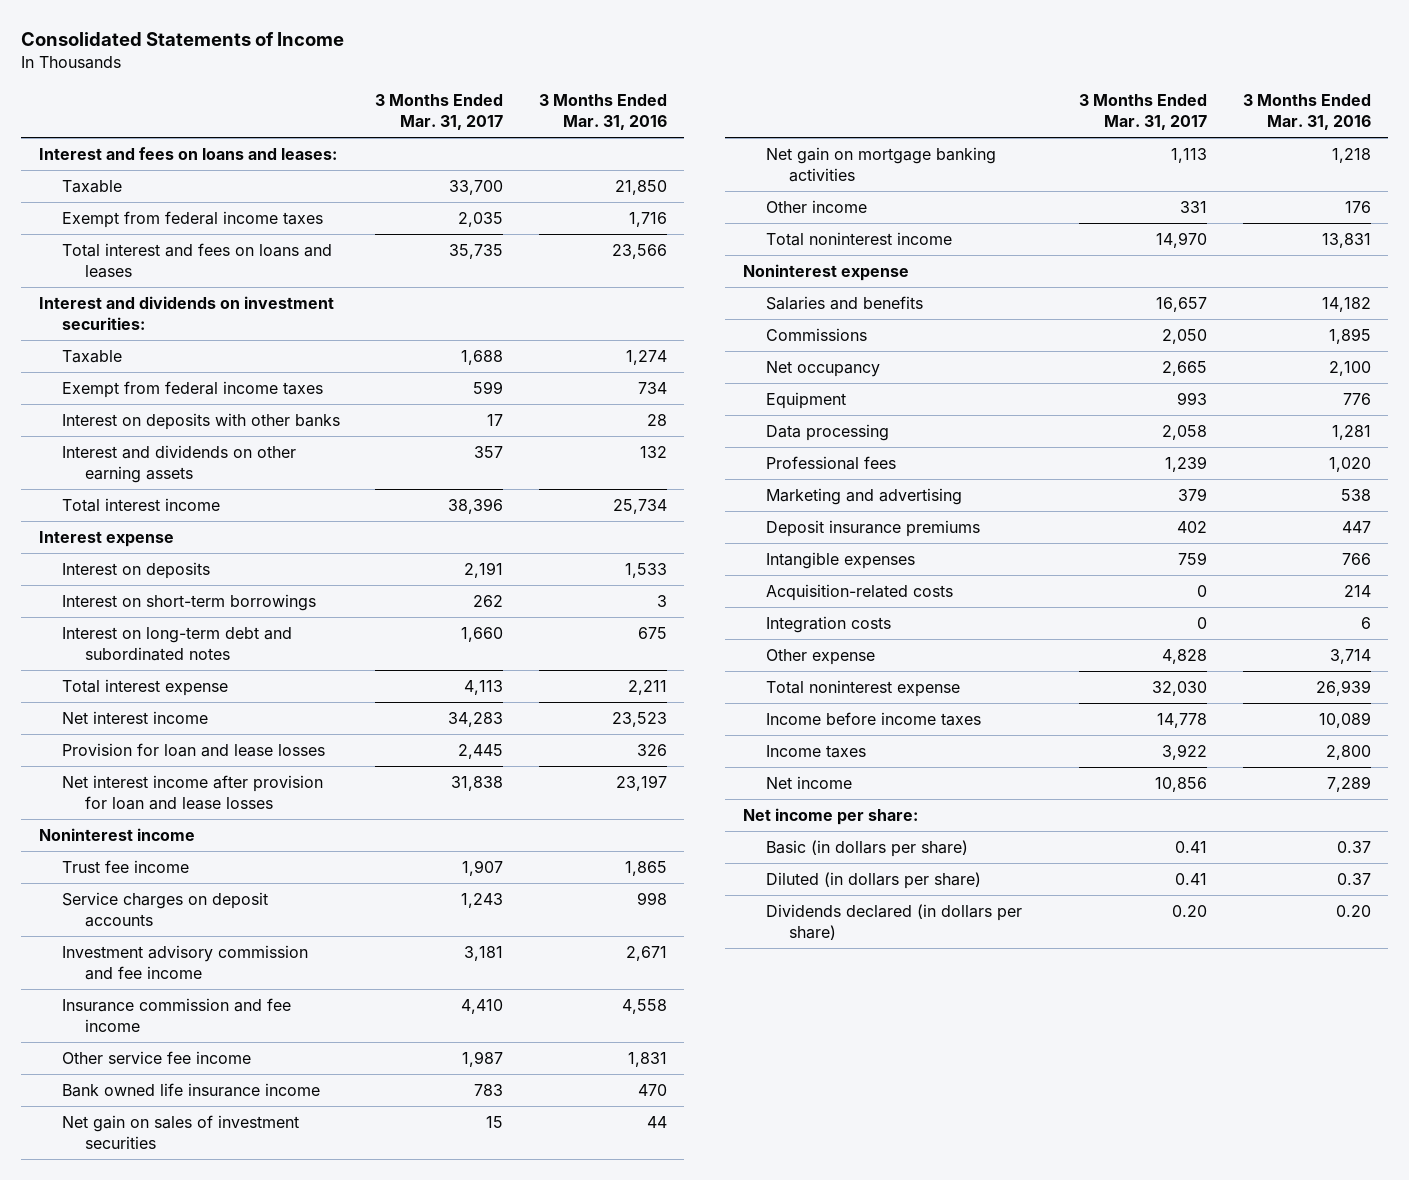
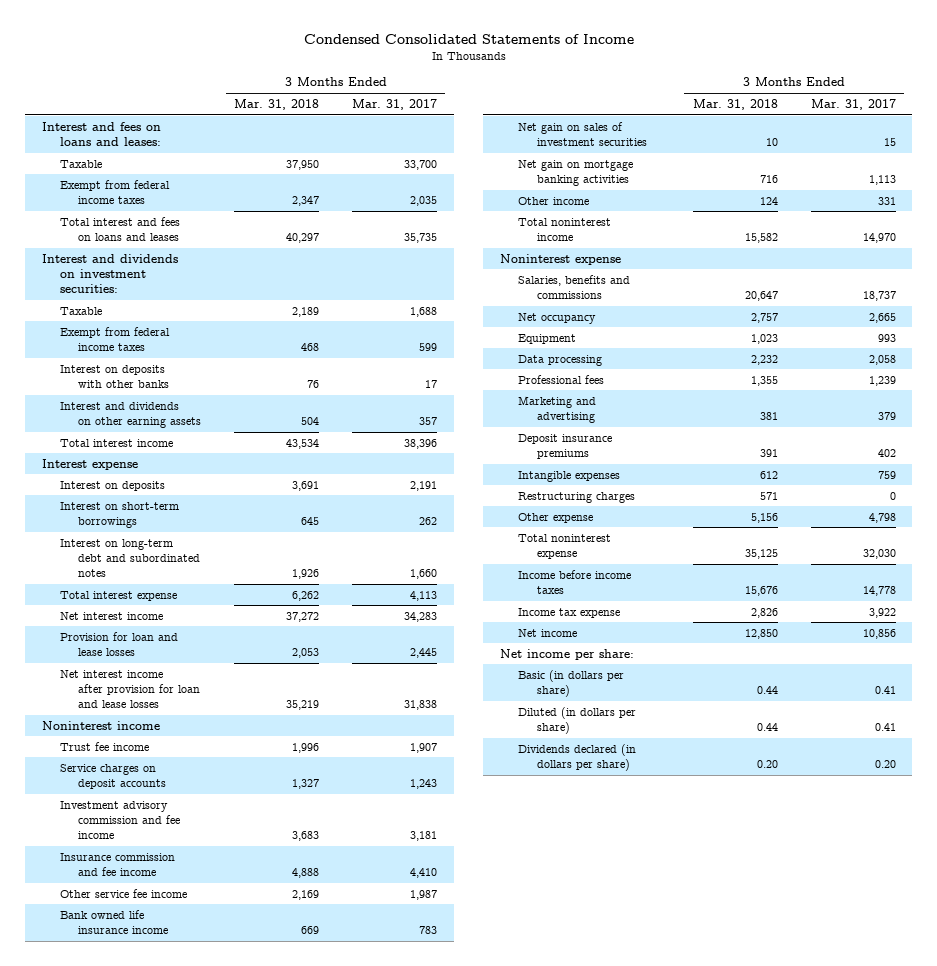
- Consolidated Statements of Income
+ Condensed Consolidated Statements of Income
- | 3 Months Ended Mar. 31, 2017 | 3 Months Ended Mar. 31, 2016
+ | 3 Months Ended Mar. 31, 2018 | 3 Months Ended Mar. 31, 2017
- Salaries and benefits | 16,657 | 14,182
- Commissions | 2,050 | 1,895
+ Salaries, benefits and commissions | 20,647 | 18,737
- Acquisition-related costs | 0 | 214
- Integration costs | 0 | 6
- Other expense | 4,828 | 3,714
+ Restructuring charges | 571 | 0
+ Other expense | 5,156 | 4,798
- Income taxes | 3,922 | 2,800
+ Income tax expense | 2,826 | 3,922

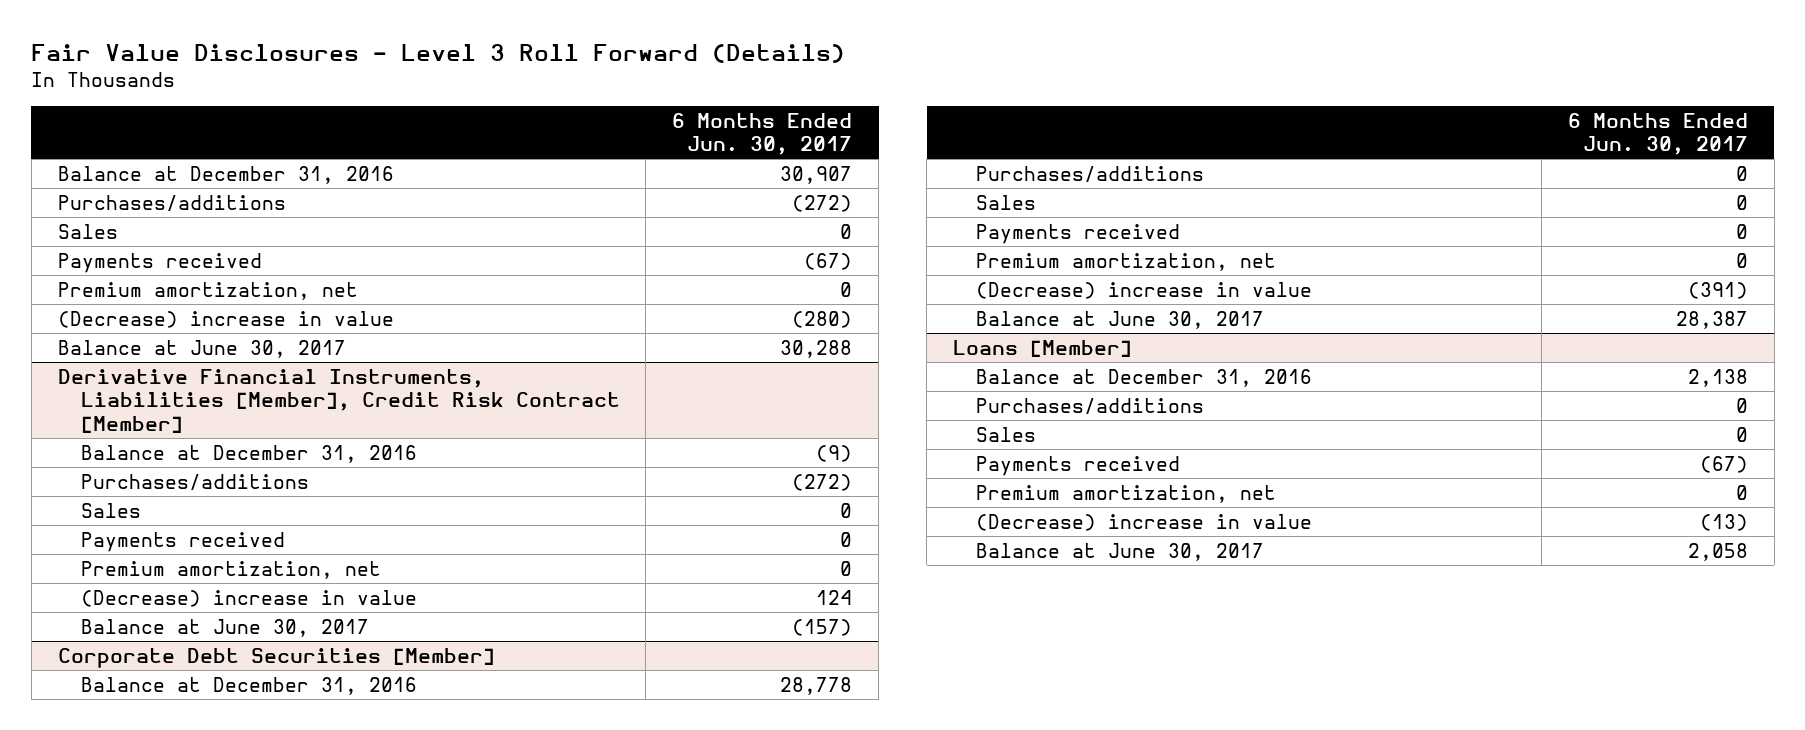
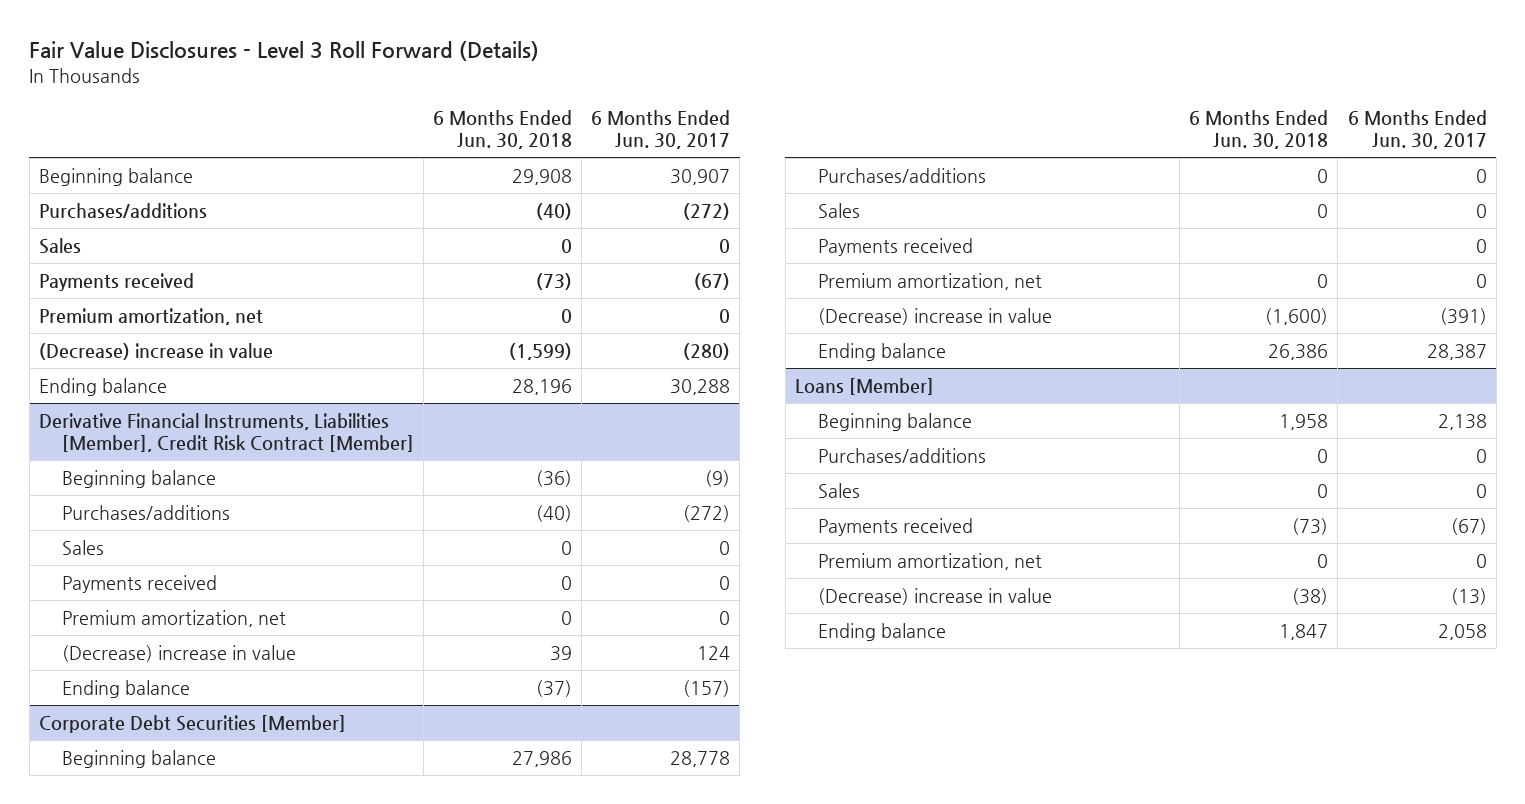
- | 6 Months Ended Jun. 30, 2017
+ | 6 Months Ended Jun. 30, 2018 | 6 Months Ended Jun. 30, 2017
- Balance at December 31, 2016 | 30,907
+ Beginning balance | 29,908 | 30,907
- Balance at June 30, 2017 | 30,288
+ Ending balance | 28,196 | 30,288
@ Derivative Financial Instruments, Liabilities [Member], Credit Risk Contract [Member]
- Balance at December 31, 2016 | (9)
+ Beginning balance | (36) | (9)
- Balance at June 30, 2017 | (157)
+ Ending balance | (37) | (157)
@ Corporate Debt Securities [Member]
- Balance at December 31, 2016 | 28,778
+ Beginning balance | 27,986 | 28,778
- Balance at June 30, 2017 | 28,387
+ Ending balance | 26,386 | 28,387
@ Loans [Member]
- Balance at December 31, 2016 | 2,138
+ Beginning balance | 1,958 | 2,138
- Balance at June 30, 2017 | 2,058
+ Ending balance | 1,847 | 2,058

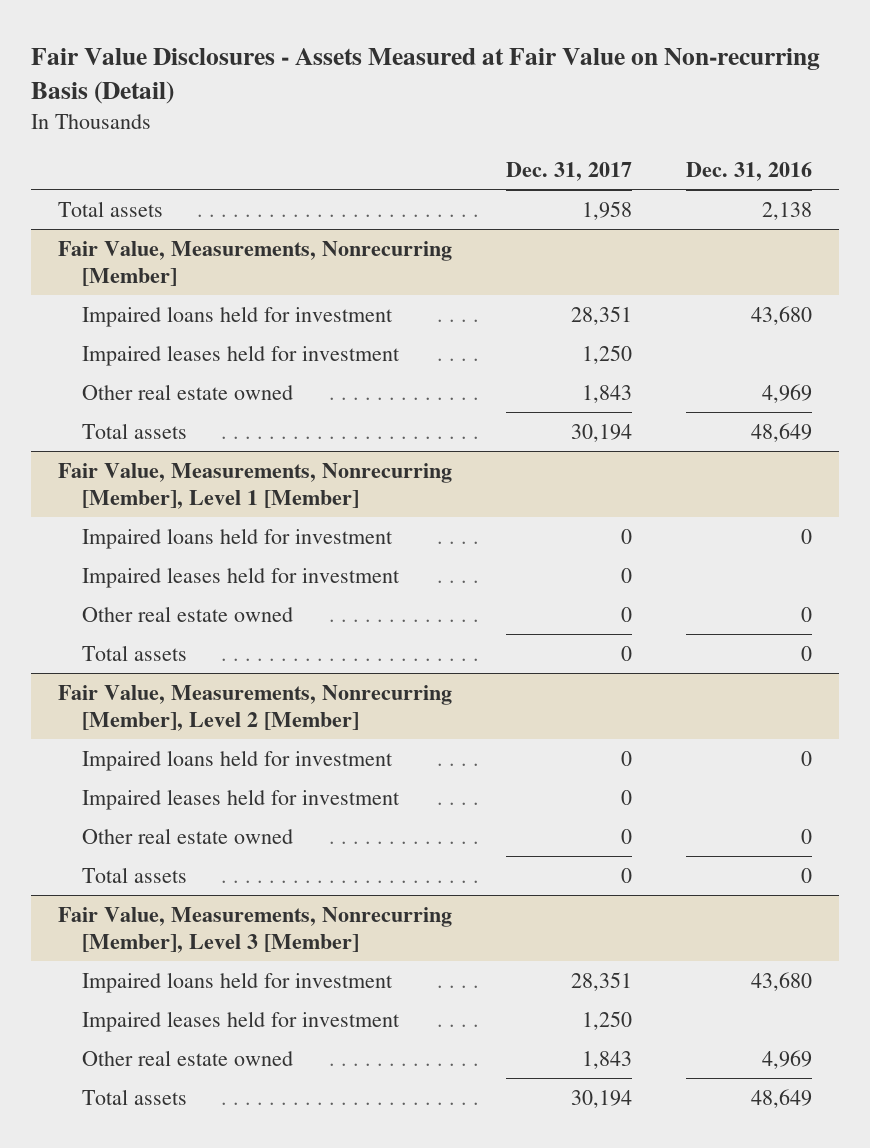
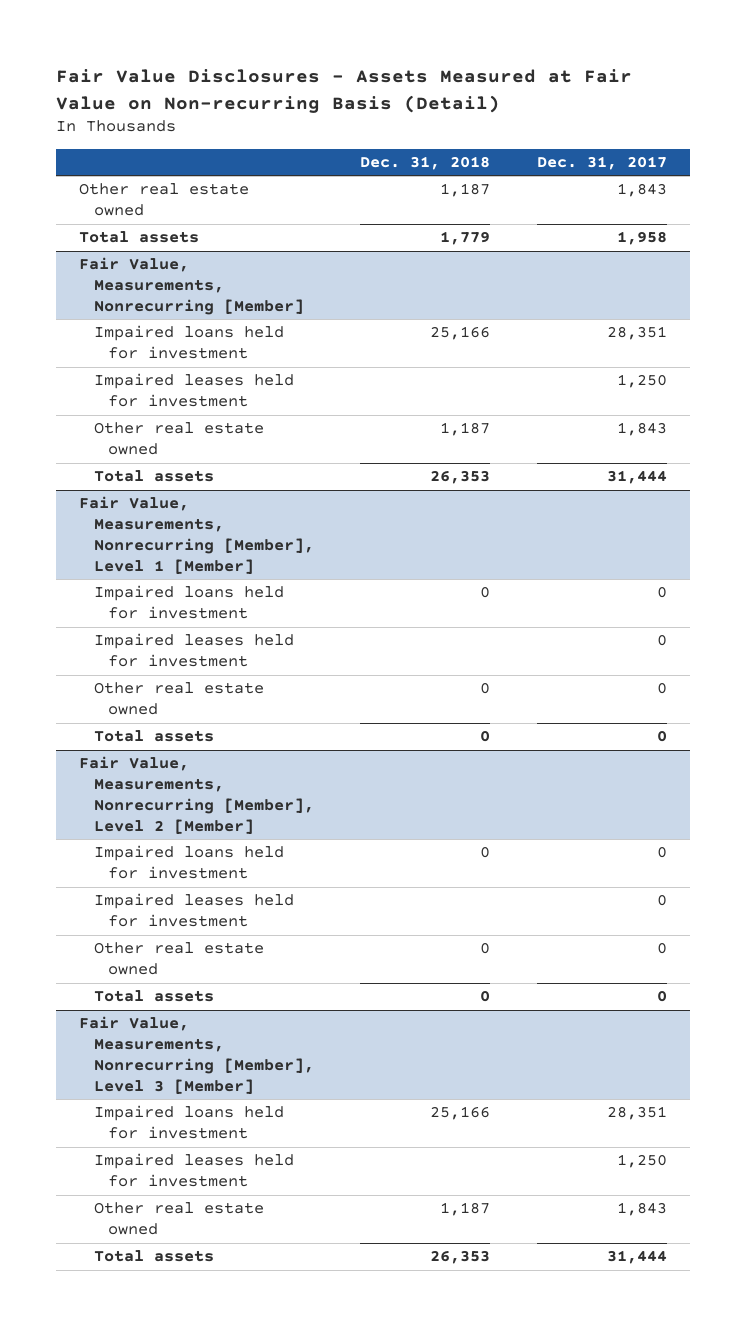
- | Dec. 31, 2017 | Dec. 31, 2016
+ | Dec. 31, 2018 | Dec. 31, 2017
+ Other real estate owned | 1,187 | 1,843
@ Fair Value, Measurements, Nonrecurring [Member]
- Total assets | 30,194 | 48,649
+ Total assets | 26,353 | 31,444
@ Fair Value, Measurements, Nonrecurring [Member], Level 3 [Member]
- Total assets | 30,194 | 48,649
+ Total assets | 26,353 | 31,444

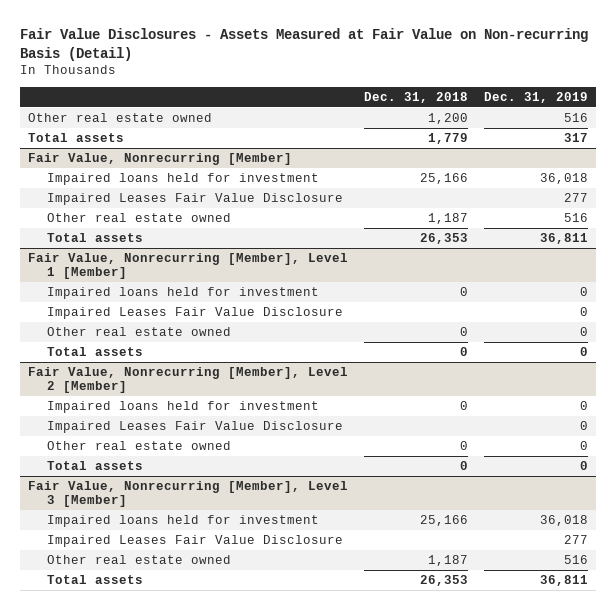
- | Dec. 31, 2018 | Dec. 31, 2017
+ | Dec. 31, 2018 | Dec. 31, 2019
- Other real estate owned | 1,187 | 1,843
+ Other real estate owned | 1,200 | 516
- Fair Value, Measurements, Nonrecurring [Member]
+ Fair Value, Nonrecurring [Member]
- Impaired leases held for investment | | 1,250
+ Impaired Leases Fair Value Disclosure | | 277
- Fair Value, Measurements, Nonrecurring [Member], Level 1 [Member]
+ Fair Value, Nonrecurring [Member], Level 1 [Member]
- Impaired leases held for investment | | 0
+ Impaired Leases Fair Value Disclosure | | 0
- Fair Value, Measurements, Nonrecurring [Member], Level 2 [Member]
+ Fair Value, Nonrecurring [Member], Level 2 [Member]
- Impaired leases held for investment | | 0
+ Impaired Leases Fair Value Disclosure | | 0
- Fair Value, Measurements, Nonrecurring [Member], Level 3 [Member]
+ Fair Value, Nonrecurring [Member], Level 3 [Member]
- Impaired leases held for investment | | 1,250
+ Impaired Leases Fair Value Disclosure | | 277

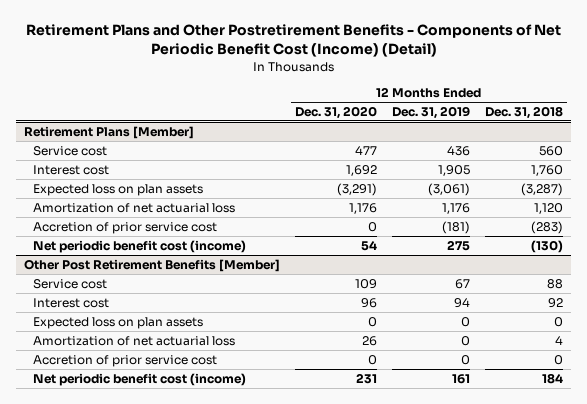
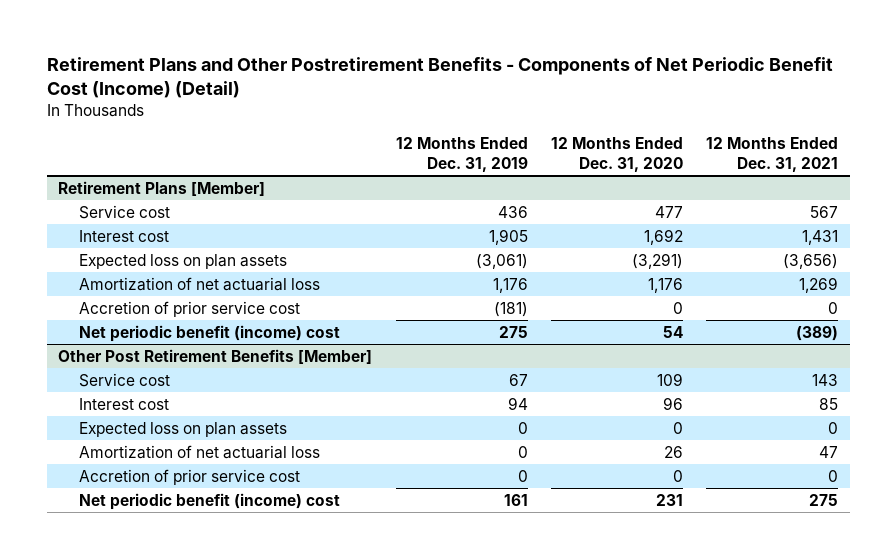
- | 12 Months Ended Dec. 31, 2020 | 12 Months Ended Dec. 31, 2019 | 12 Months Ended Dec. 31, 2018
+ | 12 Months Ended Dec. 31, 2019 | 12 Months Ended Dec. 31, 2020 | 12 Months Ended Dec. 31, 2021
@ Retirement Plans [Member]
- Net periodic benefit cost (income) | 54 | 275 | (130)
+ Net periodic benefit (income) cost | 275 | 54 | (389)
@ Other Post Retirement Benefits [Member]
- Net periodic benefit cost (income) | 231 | 161 | 184
+ Net periodic benefit (income) cost | 161 | 231 | 275

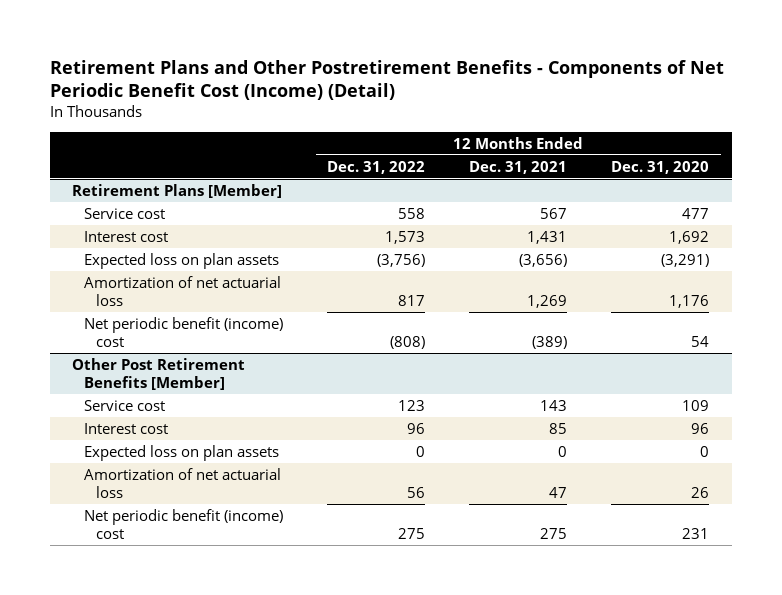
- | 12 Months Ended Dec. 31, 2019 | 12 Months Ended Dec. 31, 2020 | 12 Months Ended Dec. 31, 2021
+ | 12 Months Ended Dec. 31, 2022 | 12 Months Ended Dec. 31, 2021 | 12 Months Ended Dec. 31, 2020
@ Retirement Plans [Member]
- Accretion of prior service cost | (181) | 0 | 0
@ Other Post Retirement Benefits [Member]
- Accretion of prior service cost | 0 | 0 | 0

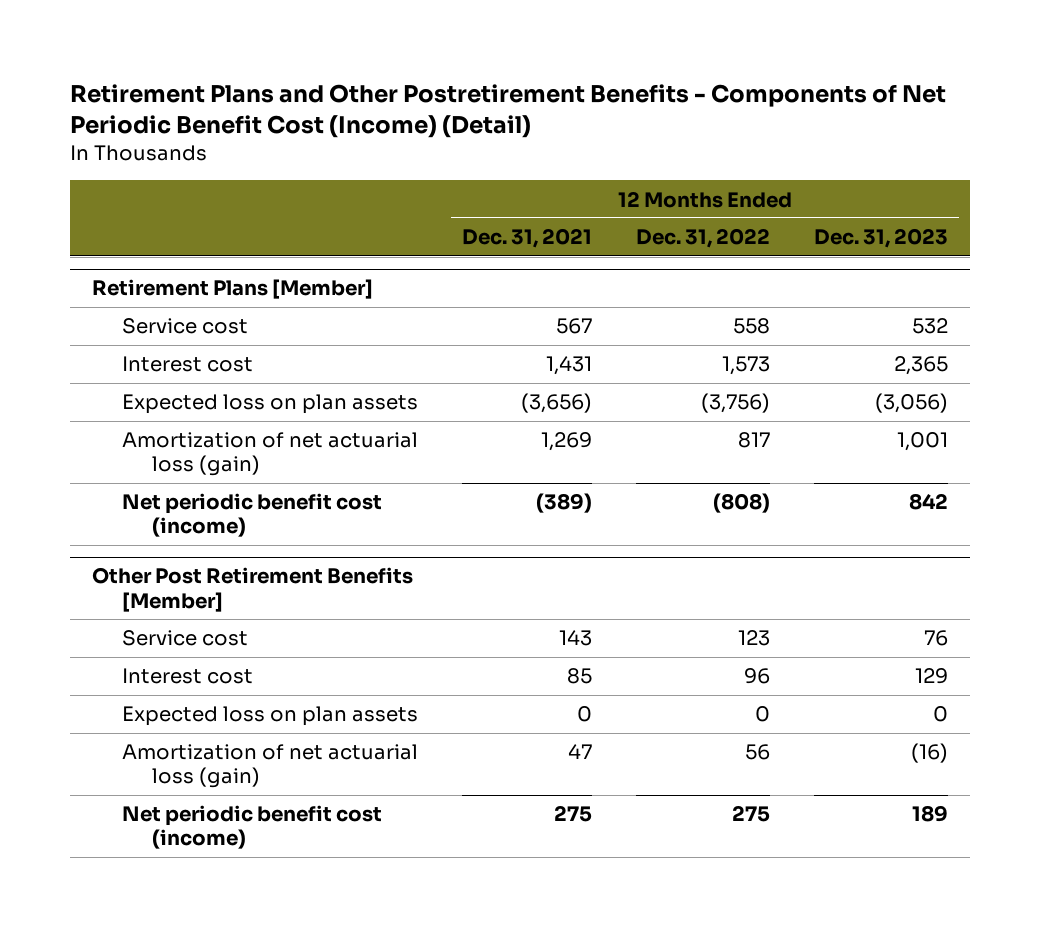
- | 12 Months Ended Dec. 31, 2022 | 12 Months Ended Dec. 31, 2021 | 12 Months Ended Dec. 31, 2020
+ | 12 Months Ended Dec. 31, 2021 | 12 Months Ended Dec. 31, 2022 | 12 Months Ended Dec. 31, 2023
@ Retirement Plans [Member]
- Amortization of net actuarial loss | 817 | 1,269 | 1,176
- Net periodic benefit (income) cost | (808) | (389) | 54
+ Amortization of net actuarial loss (gain) | 1,269 | 817 | 1,001
+ Net periodic benefit cost (income) | (389) | (808) | 842
@ Other Post Retirement Benefits [Member]
- Amortization of net actuarial loss | 56 | 47 | 26
- Net periodic benefit (income) cost | 275 | 275 | 231
+ Amortization of net actuarial loss (gain) | 47 | 56 | (16)
+ Net periodic benefit cost (income) | 275 | 275 | 189

